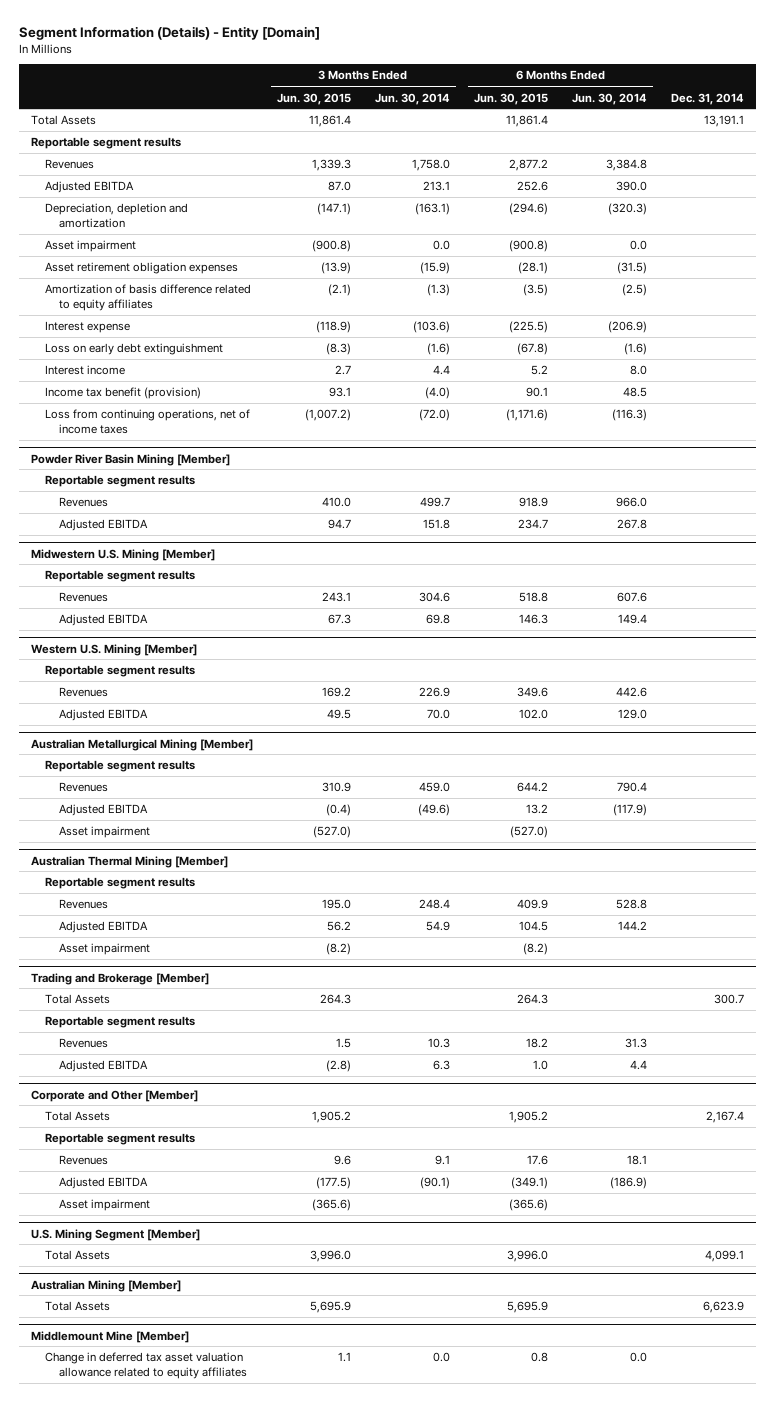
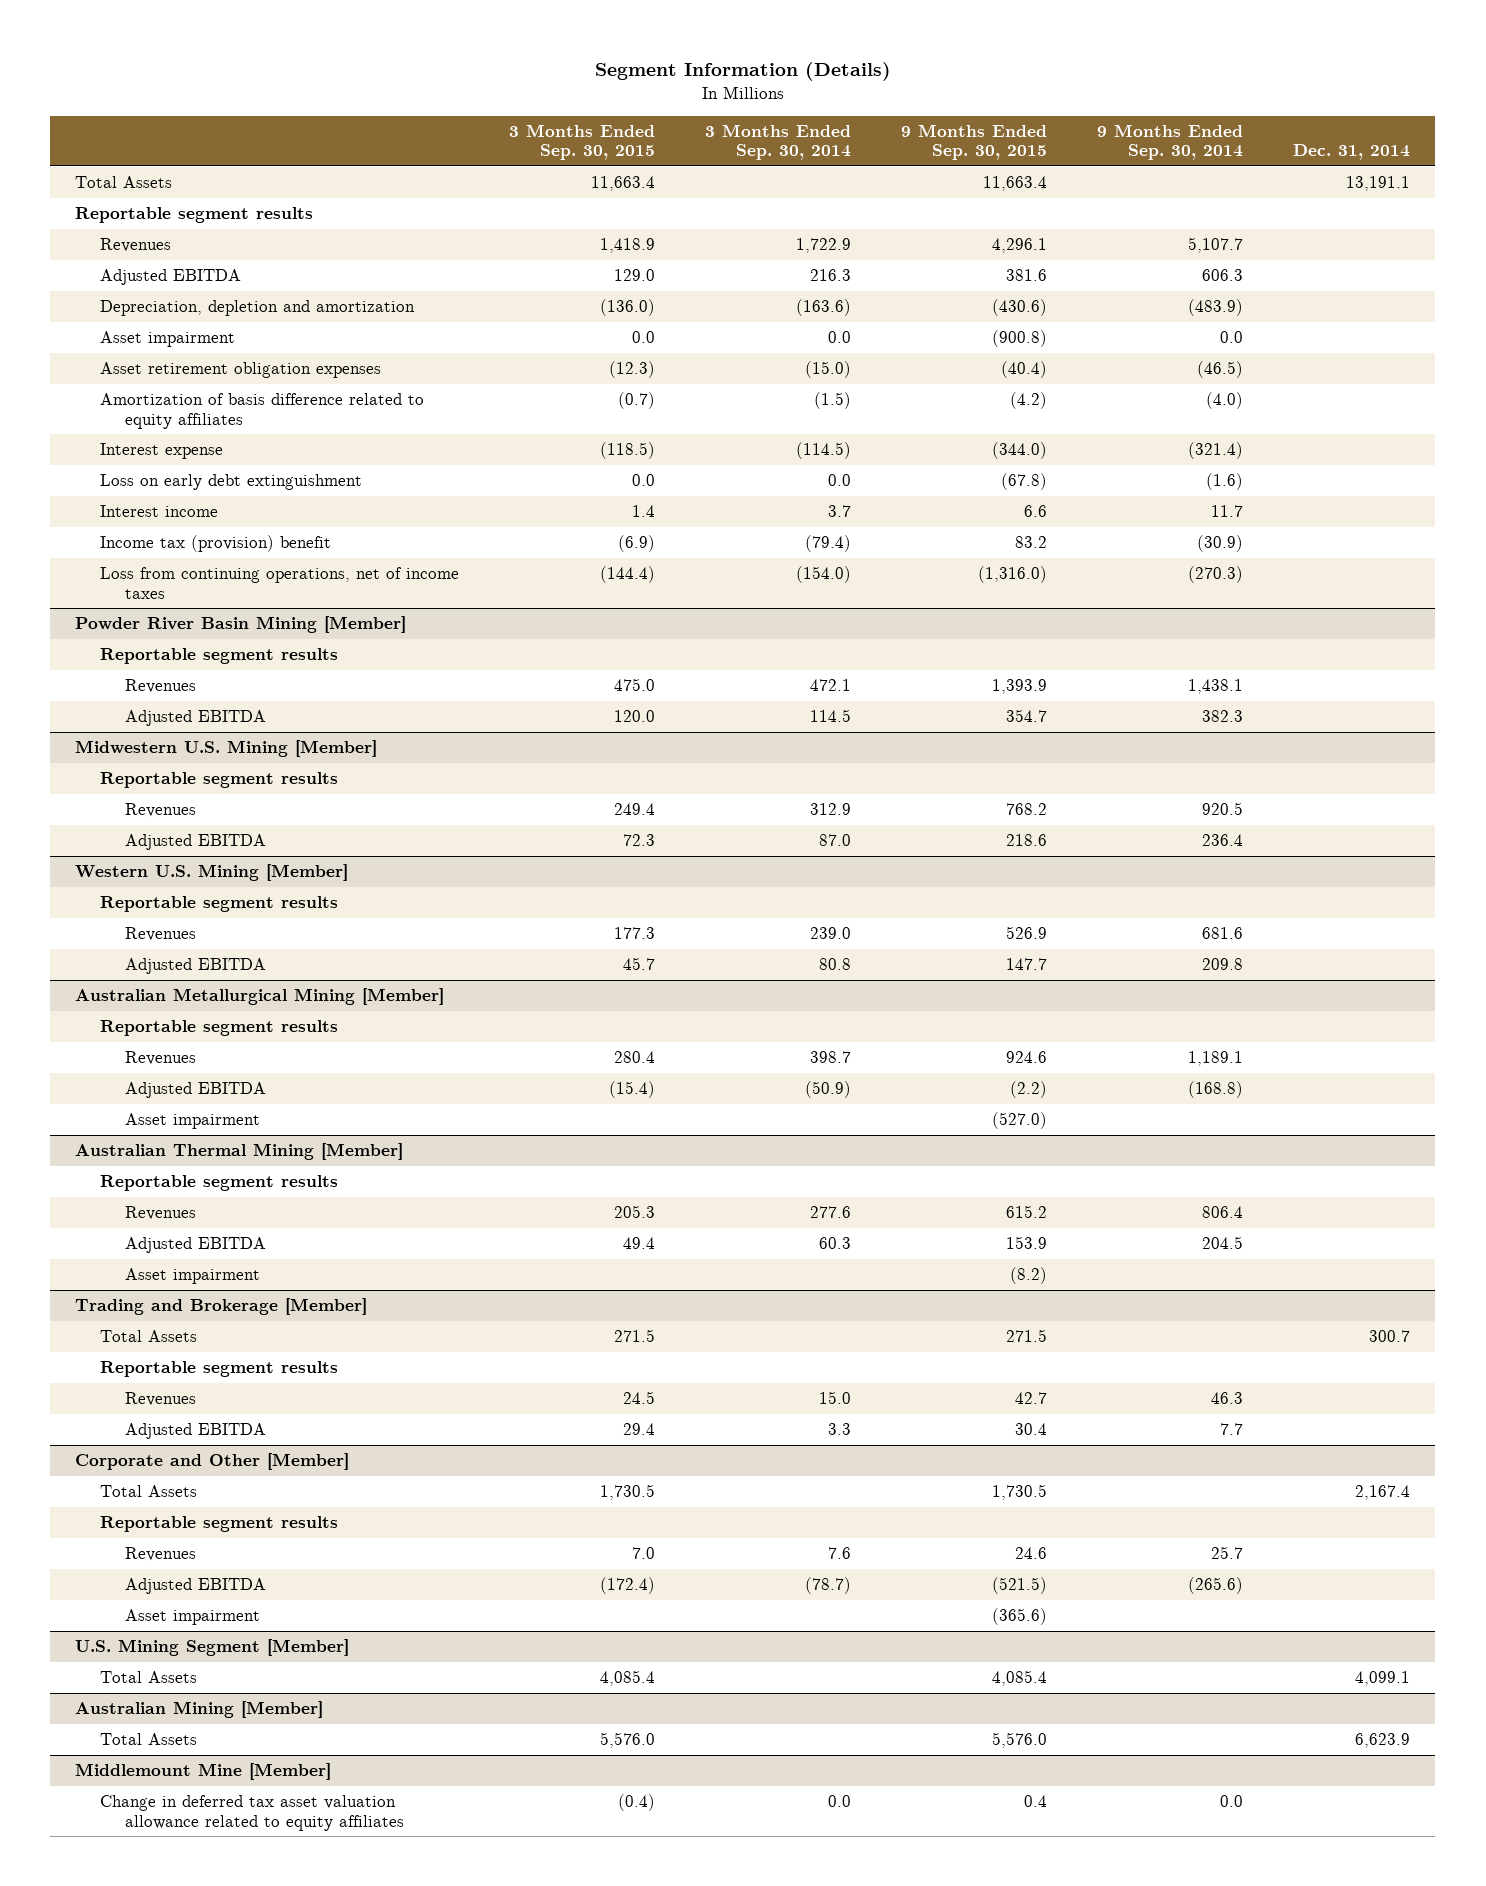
- Segment Information (Details) - Entity [Domain]
+ Segment Information (Details)
- | 3 Months Ended Jun. 30, 2015 | 3 Months Ended Jun. 30, 2014 | 6 Months Ended Jun. 30, 2015 | 6 Months Ended Jun. 30, 2014 | Dec. 31, 2014
+ | 3 Months Ended Sep. 30, 2015 | 3 Months Ended Sep. 30, 2014 | 9 Months Ended Sep. 30, 2015 | 9 Months Ended Sep. 30, 2014 | Dec. 31, 2014
- Income tax benefit (provision) | 93.1 | (4.0) | 90.1 | 48.5 |
+ Income tax (provision) benefit | (6.9) | (79.4) | 83.2 | (30.9) |

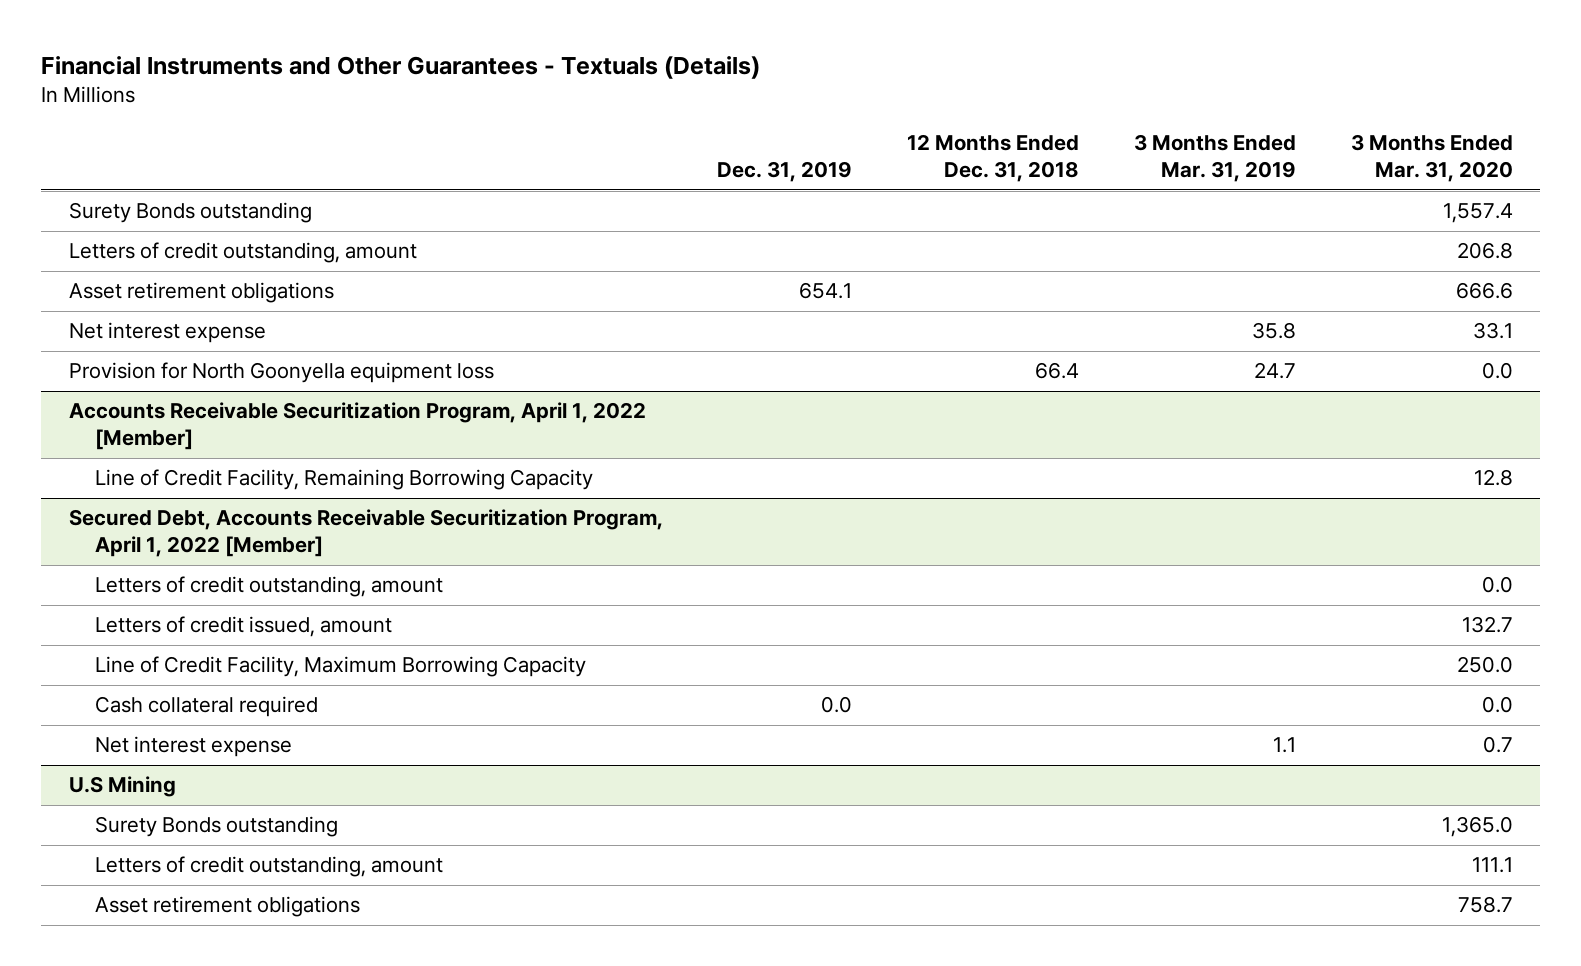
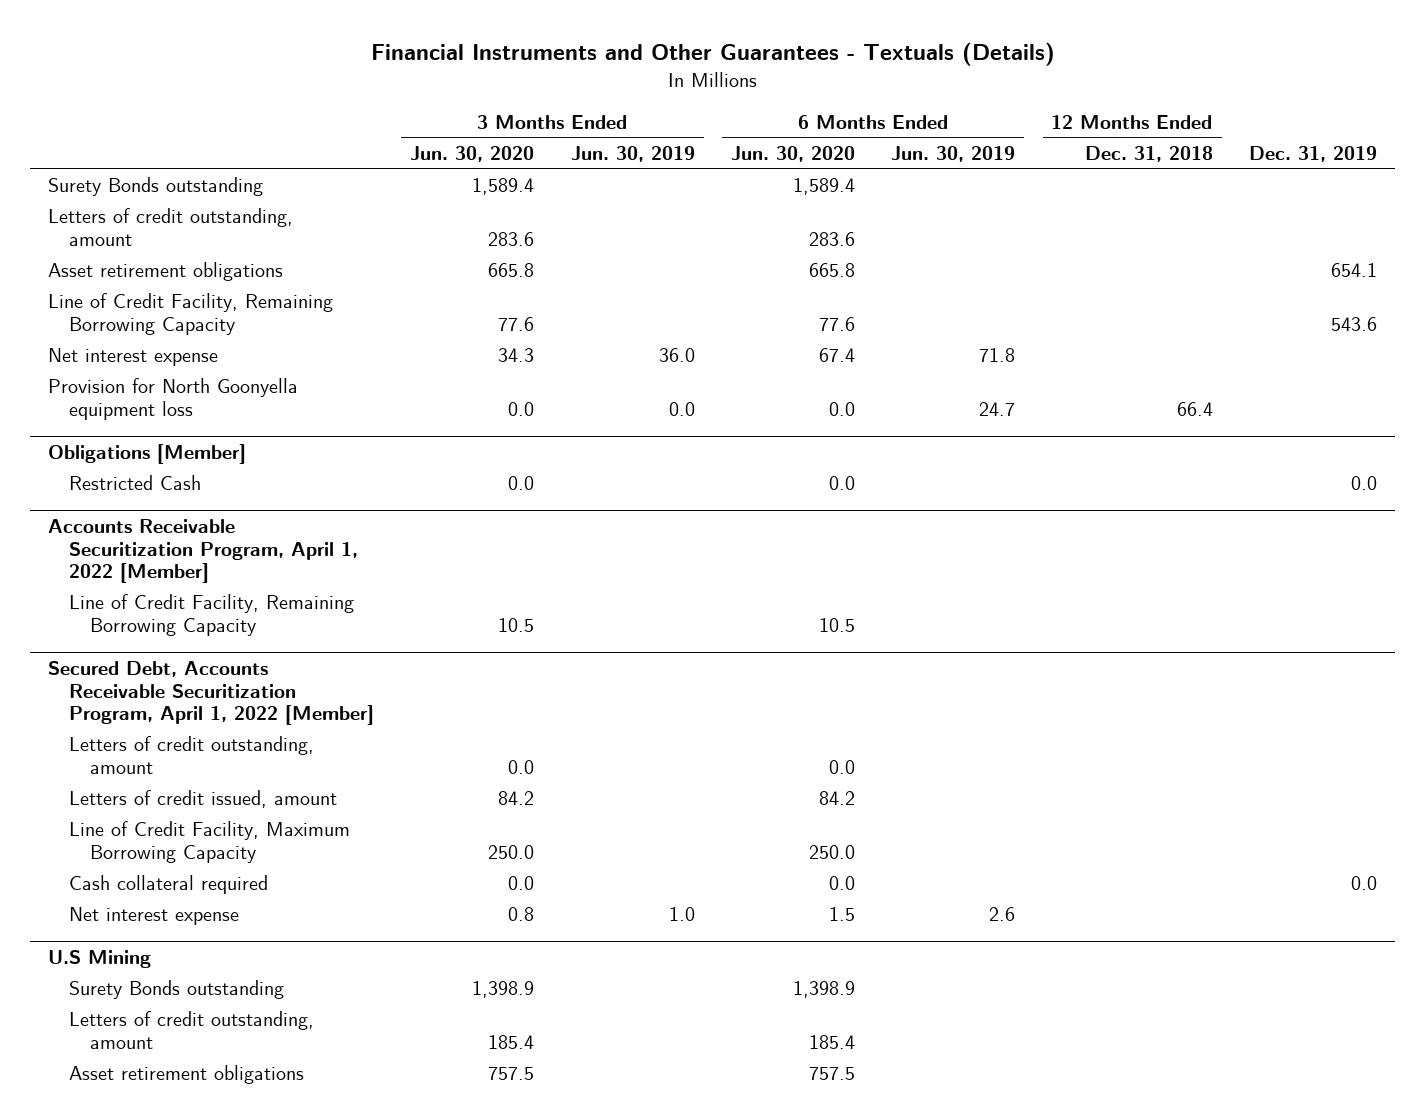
- | Dec. 31, 2019 | 12 Months Ended Dec. 31, 2018 | 3 Months Ended Mar. 31, 2019 | 3 Months Ended Mar. 31, 2020
+ | 3 Months Ended Jun. 30, 2020 | 3 Months Ended Jun. 30, 2019 | 6 Months Ended Jun. 30, 2020 | 6 Months Ended Jun. 30, 2019 | 12 Months Ended Dec. 31, 2018 | Dec. 31, 2019
+ Line of Credit Facility, Remaining Borrowing Capacity | 77.6 | | 77.6 | | | 543.6
+ Obligations [Member]
+ Restricted Cash | 0.0 | | 0.0 | | | 0.0

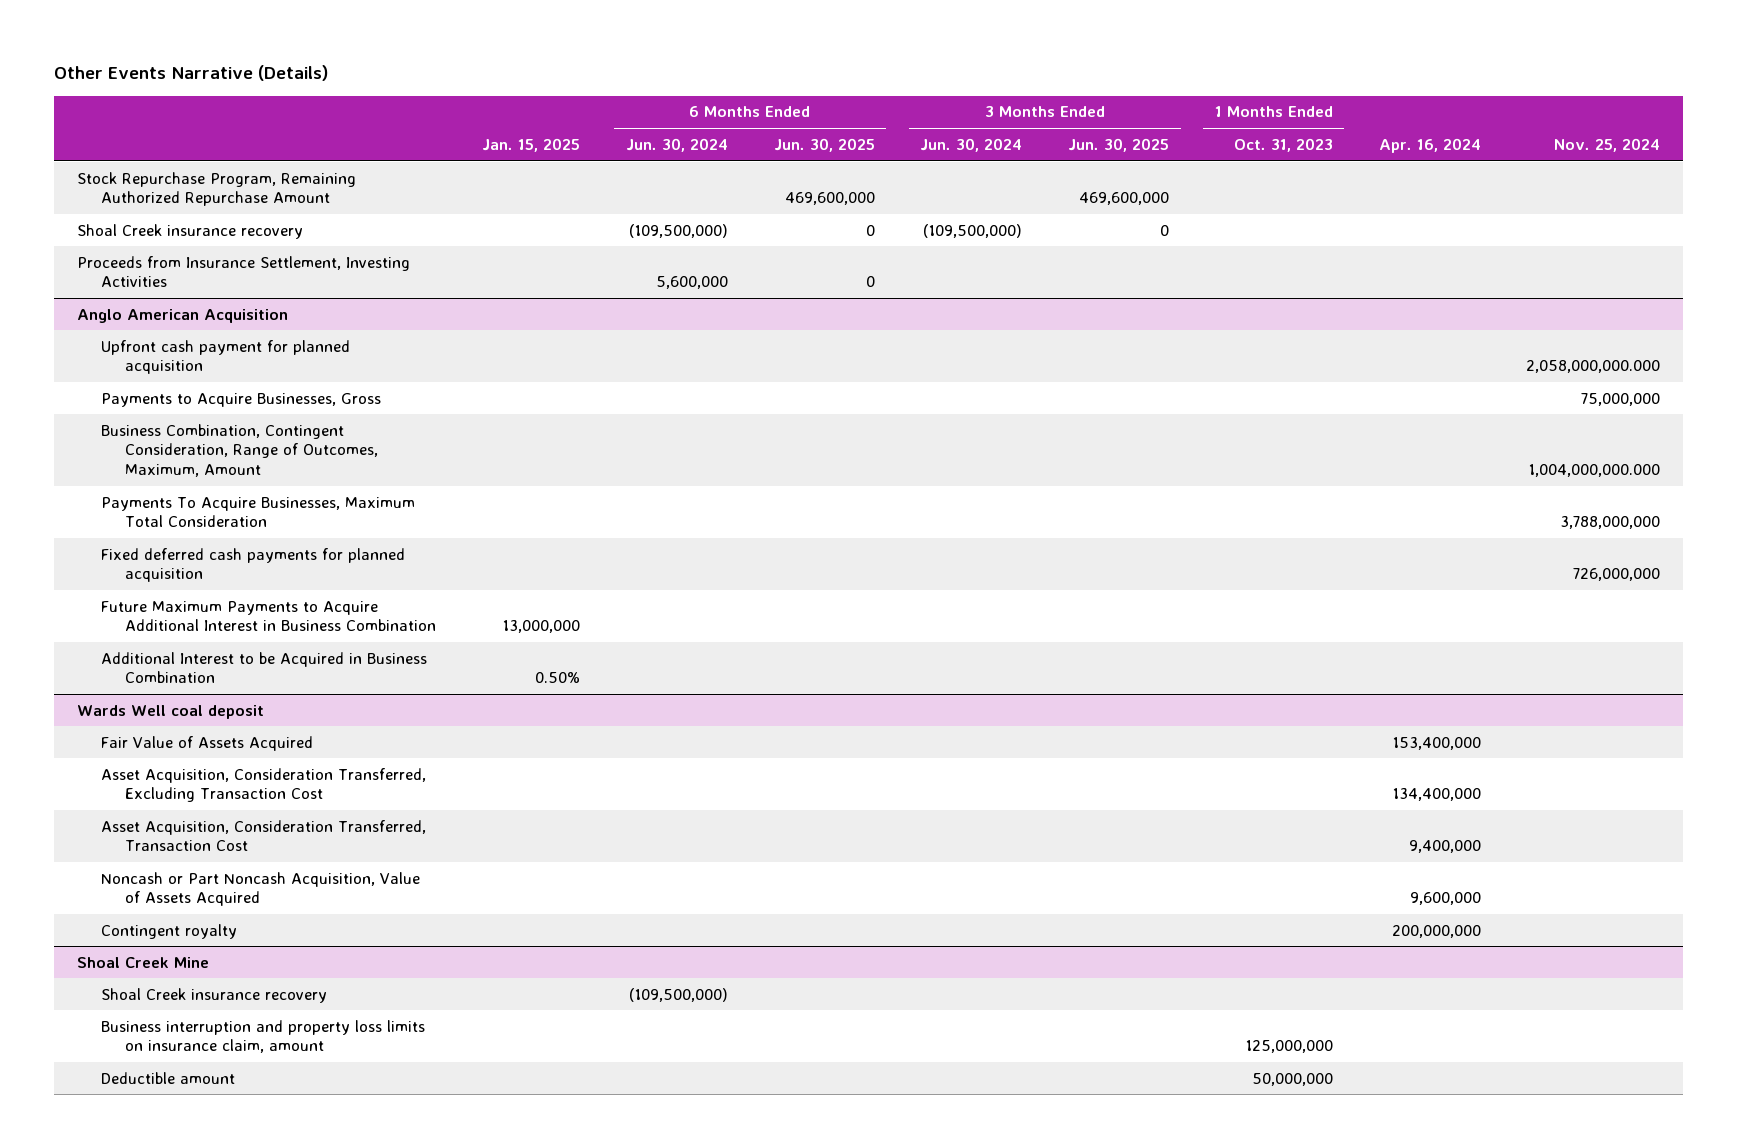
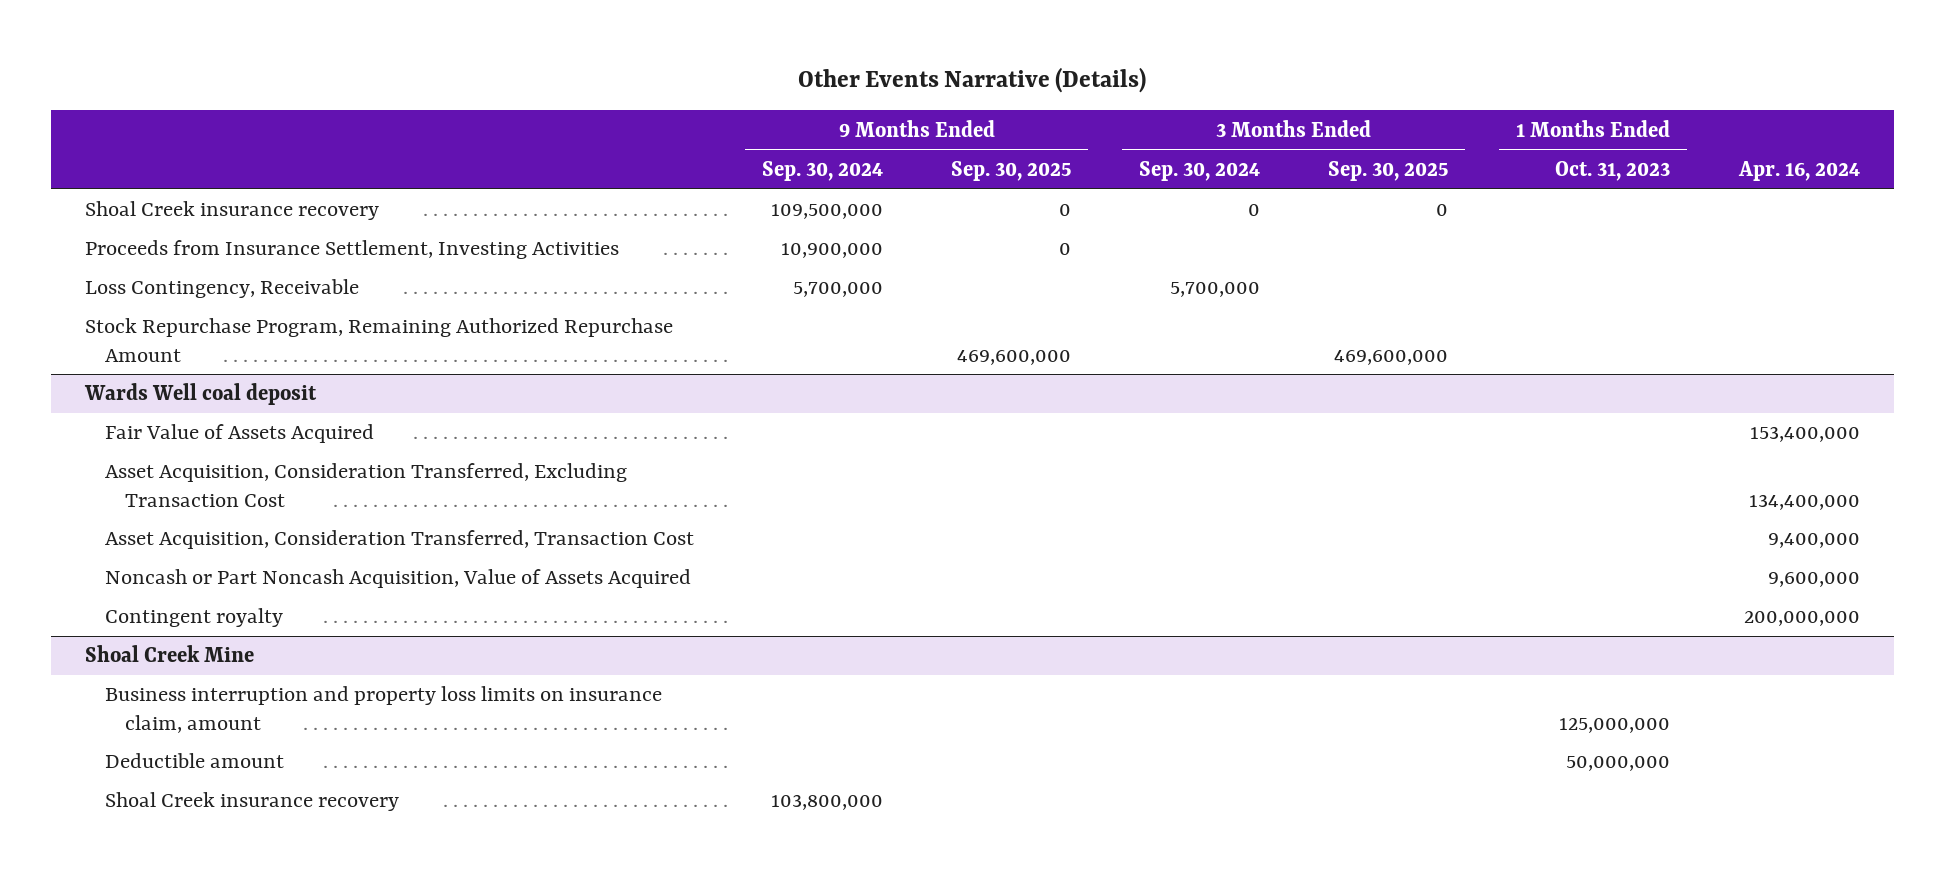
- | Jan. 15, 2025 | 6 Months Ended Jun. 30, 2024 | 6 Months Ended Jun. 30, 2025 | 3 Months Ended Jun. 30, 2024 | 3 Months Ended Jun. 30, 2025 | 1 Months Ended Oct. 31, 2023 | Apr. 16, 2024 | Nov. 25, 2024
+ | 9 Months Ended Sep. 30, 2024 | 9 Months Ended Sep. 30, 2025 | 3 Months Ended Sep. 30, 2024 | 3 Months Ended Sep. 30, 2025 | 1 Months Ended Oct. 31, 2023 | Apr. 16, 2024
- Anglo American Acquisition
- Upfront cash payment for planned acquisition | | | | | | | | 2,058,000,000.000
- Payments to Acquire Businesses, Gross | | | | | | | | 75,000,000
- Business Combination, Contingent Consideration, Range of Outcomes, Maximum, Amount | | | | | | | | 1,004,000,000.000
- Payments To Acquire Businesses, Maximum Total Consideration | | | | | | | | 3,788,000,000
- Fixed deferred cash payments for planned acquisition | | | | | | | | 726,000,000
- Future Maximum Payments to Acquire Additional Interest in Business Combination | 13,000,000 | | | | | | |
- Additional Interest to be Acquired in Business Combination | 0.50% | | | | | | |
+ Loss Contingency, Receivable | 5,700,000 | | 5,700,000 | | |
moved down: Stock Repurchase Program, Remaining Authorized Repurchase Amount | | 469,600,000 | | 469,600,000 | |
@ Shoal Creek Mine
moved down: Shoal Creek insurance recovery | 103,800,000 | | | | |

